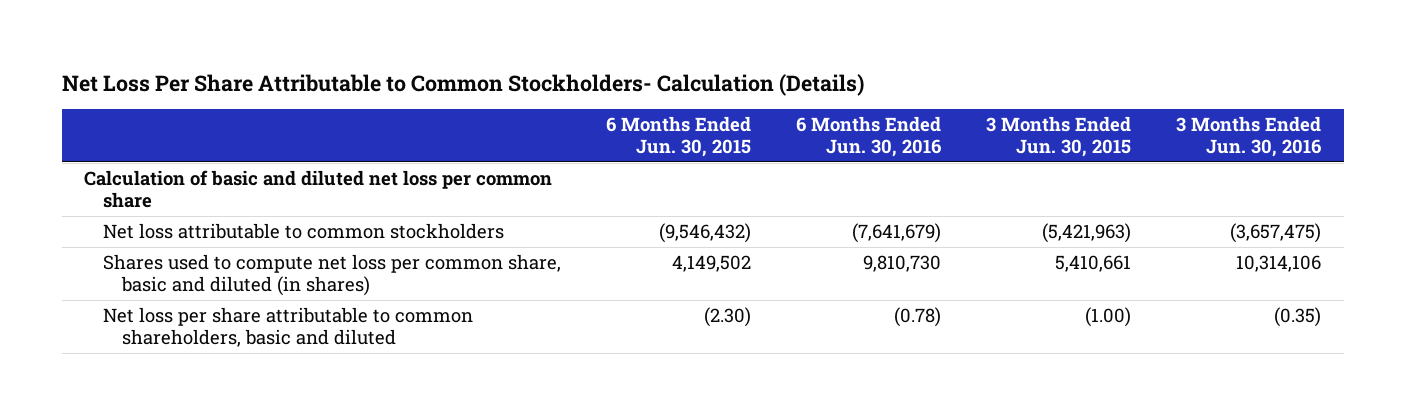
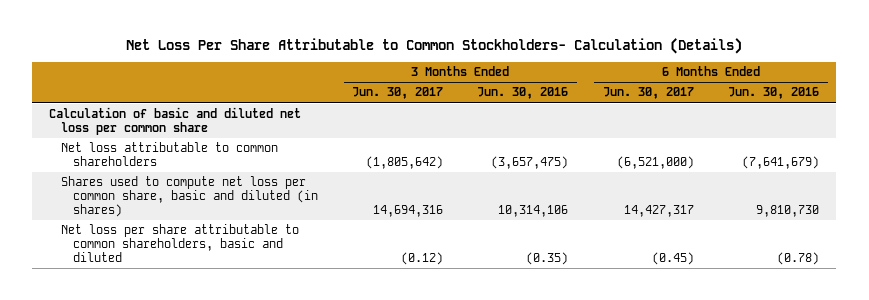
- | 6 Months Ended Jun. 30, 2015 | 6 Months Ended Jun. 30, 2016 | 3 Months Ended Jun. 30, 2015 | 3 Months Ended Jun. 30, 2016
+ | 3 Months Ended Jun. 30, 2017 | 3 Months Ended Jun. 30, 2016 | 6 Months Ended Jun. 30, 2017 | 6 Months Ended Jun. 30, 2016
- Net loss attributable to common stockholders | (9,546,432) | (7,641,679) | (5,421,963) | (3,657,475)
+ Net loss attributable to common shareholders | (1,805,642) | (3,657,475) | (6,521,000) | (7,641,679)

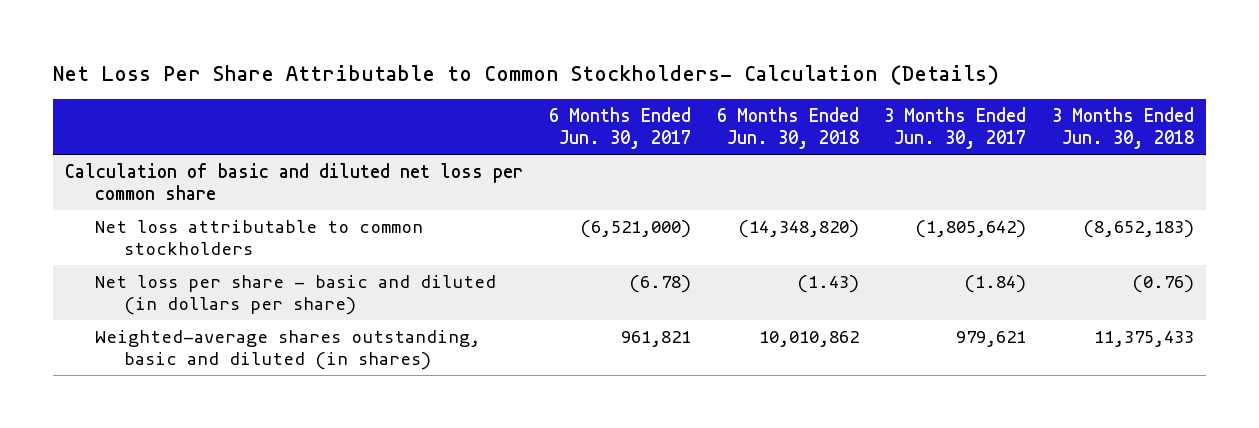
- | 3 Months Ended Jun. 30, 2017 | 3 Months Ended Jun. 30, 2016 | 6 Months Ended Jun. 30, 2017 | 6 Months Ended Jun. 30, 2016
+ | 6 Months Ended Jun. 30, 2017 | 6 Months Ended Jun. 30, 2018 | 3 Months Ended Jun. 30, 2017 | 3 Months Ended Jun. 30, 2018
- Net loss attributable to common shareholders | (1,805,642) | (3,657,475) | (6,521,000) | (7,641,679)
- Shares used to compute net loss per common share, basic and diluted (in shares) | 14,694,316 | 10,314,106 | 14,427,317 | 9,810,730
- Net loss per share attributable to common shareholders, basic and diluted | (0.12) | (0.35) | (0.45) | (0.78)
+ Net loss attributable to common stockholders | (6,521,000) | (14,348,820) | (1,805,642) | (8,652,183)
+ Net loss per share - basic and diluted (in dollars per share) | (6.78) | (1.43) | (1.84) | (0.76)
+ Weighted-average shares outstanding, basic and diluted (in shares) | 961,821 | 10,010,862 | 979,621 | 11,375,433

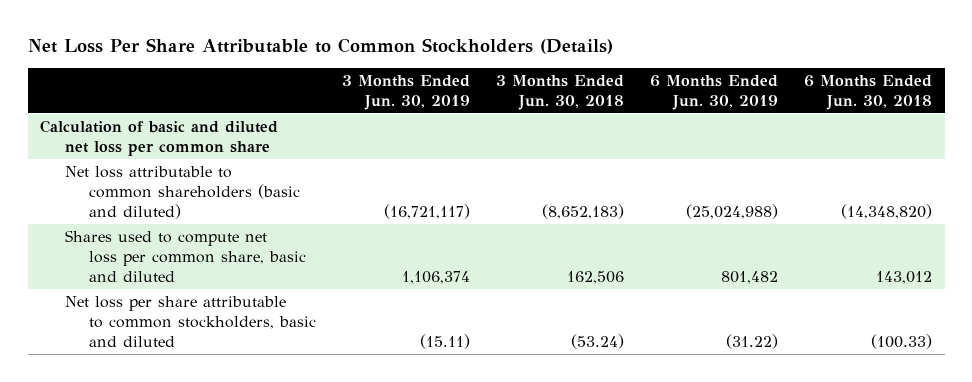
- Net Loss Per Share Attributable to Common Stockholders- Calculation (Details)
+ Net Loss Per Share Attributable to Common Stockholders (Details)
- | 6 Months Ended Jun. 30, 2017 | 6 Months Ended Jun. 30, 2018 | 3 Months Ended Jun. 30, 2017 | 3 Months Ended Jun. 30, 2018
+ | 3 Months Ended Jun. 30, 2019 | 3 Months Ended Jun. 30, 2018 | 6 Months Ended Jun. 30, 2019 | 6 Months Ended Jun. 30, 2018
- Net loss attributable to common stockholders | (6,521,000) | (14,348,820) | (1,805,642) | (8,652,183)
- Net loss per share - basic and diluted (in dollars per share) | (6.78) | (1.43) | (1.84) | (0.76)
- Weighted-average shares outstanding, basic and diluted (in shares) | 961,821 | 10,010,862 | 979,621 | 11,375,433
+ Net loss attributable to common shareholders (basic and diluted) | (16,721,117) | (8,652,183) | (25,024,988) | (14,348,820)
+ Shares used to compute net loss per common share, basic and diluted | 1,106,374 | 162,506 | 801,482 | 143,012
+ Net loss per share attributable to common stockholders, basic and diluted | (15.11) | (53.24) | (31.22) | (100.33)

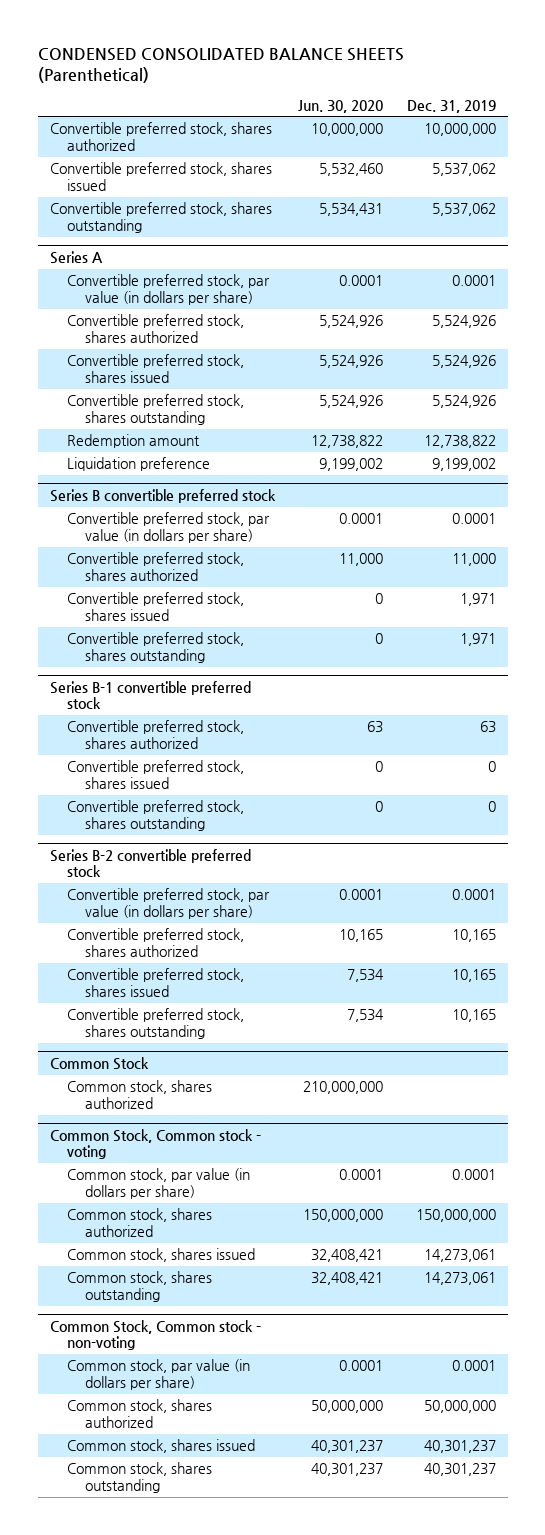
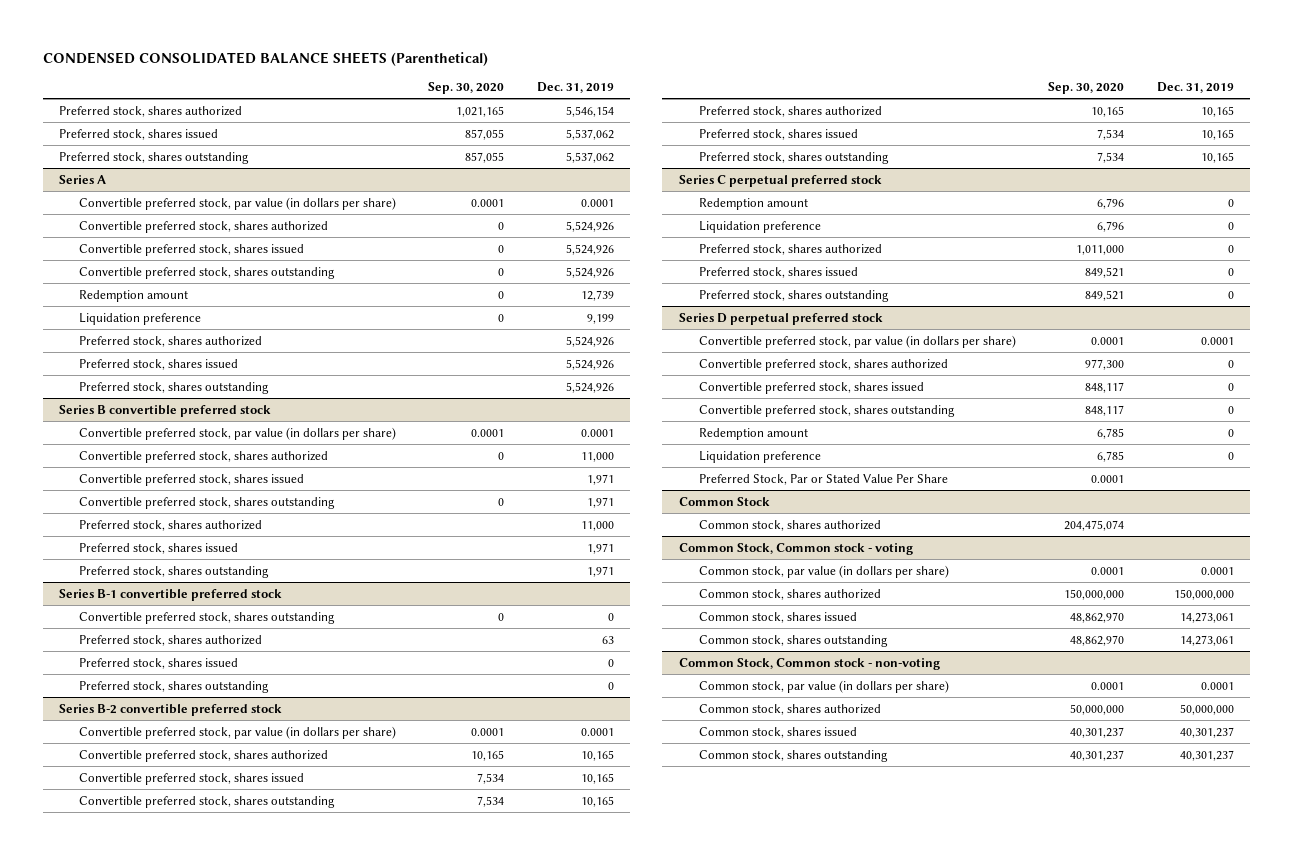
- | Jun. 30, 2020 | Dec. 31, 2019
+ | Sep. 30, 2020 | Dec. 31, 2019
- Convertible preferred stock, shares authorized | 10,000,000 | 10,000,000
- Convertible preferred stock, shares issued | 5,532,460 | 5,537,062
- Convertible preferred stock, shares outstanding | 5,534,431 | 5,537,062
+ Preferred stock, shares authorized | 1,021,165 | 5,546,154
+ Preferred stock, shares issued | 857,055 | 5,537,062
+ Preferred stock, shares outstanding | 857,055 | 5,537,062
@ Series A
- Redemption amount | 12,738,822 | 12,738,822
- Liquidation preference | 9,199,002 | 9,199,002
+ Redemption amount | 0 | 12,739
+ Liquidation preference | 0 | 9,199
+ Preferred stock, shares authorized | | 5,524,926
+ Preferred stock, shares issued | | 5,524,926
+ Preferred stock, shares outstanding | | 5,524,926
@ Series B convertible preferred stock
+ Preferred stock, shares authorized | | 11,000
+ Preferred stock, shares issued | | 1,971
+ Preferred stock, shares outstanding | | 1,971
@ Series B-1 convertible preferred stock
- Convertible preferred stock, shares authorized | 63 | 63
- Convertible preferred stock, shares issued | 0 | 0
+ Preferred stock, shares authorized | | 63
+ Preferred stock, shares issued | | 0
+ Preferred stock, shares outstanding | | 0
@ Series B-2 convertible preferred stock
+ Preferred stock, shares authorized | 10,165 | 10,165
+ Preferred stock, shares issued | 7,534 | 10,165
+ Preferred stock, shares outstanding | 7,534 | 10,165
+ Series C perpetual preferred stock
+ Redemption amount | 6,796 | 0
+ Liquidation preference | 6,796 | 0
+ Preferred stock, shares authorized | 1,011,000 | 0
+ Preferred stock, shares issued | 849,521 | 0
+ Preferred stock, shares outstanding | 849,521 | 0
+ Series D perpetual preferred stock
+ Convertible preferred stock, par value (in dollars per share) | 0.0001 | 0.0001
+ Convertible preferred stock, shares authorized | 977,300 | 0
+ Convertible preferred stock, shares issued | 848,117 | 0
+ Convertible preferred stock, shares outstanding | 848,117 | 0
+ Redemption amount | 6,785 | 0
+ Liquidation preference | 6,785 | 0
+ Preferred Stock, Par or Stated Value Per Share | 0.0001 |

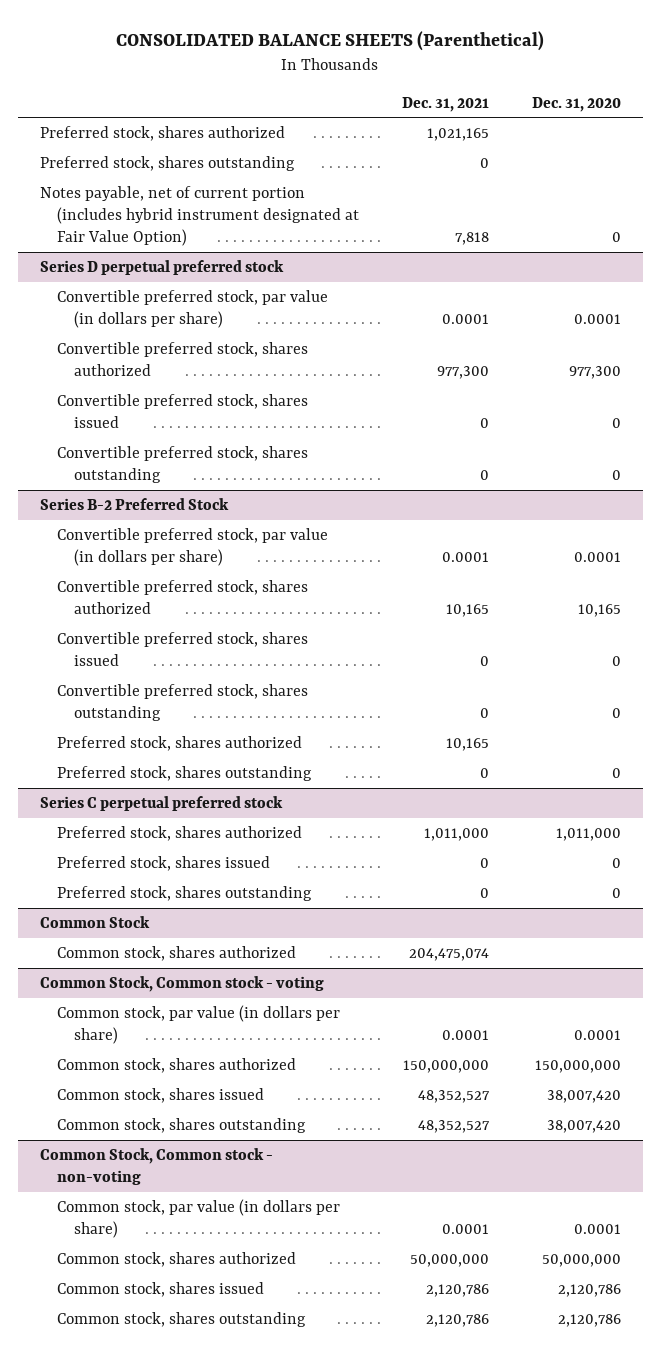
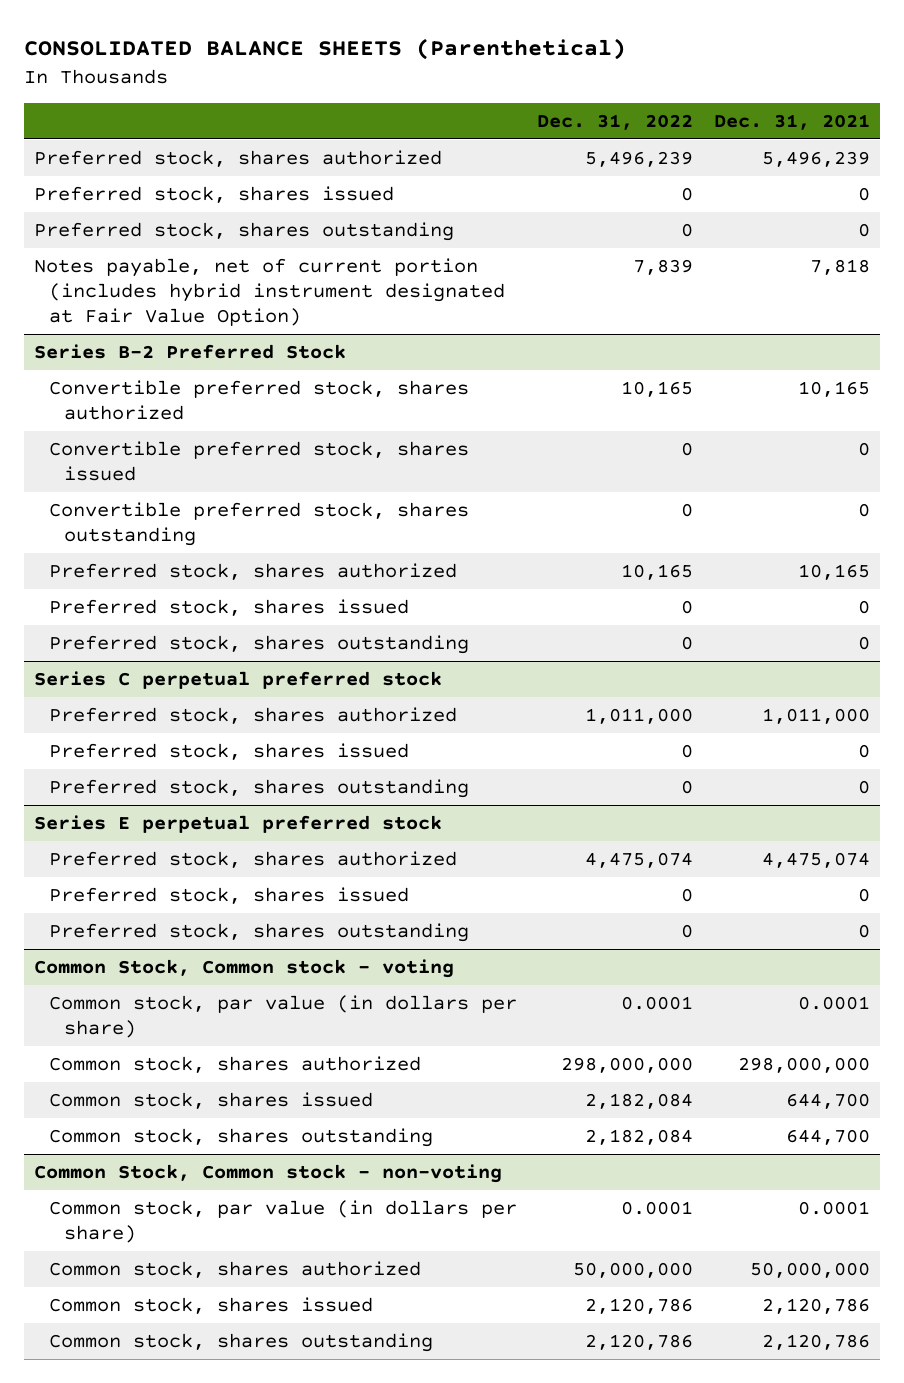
- | Dec. 31, 2021 | Dec. 31, 2020
+ | Dec. 31, 2022 | Dec. 31, 2021
- Preferred stock, shares authorized | 1,021,165 |
+ Preferred stock, shares authorized | 5,496,239 | 5,496,239
+ Preferred stock, shares issued | 0 | 0
- Series D perpetual preferred stock
- Convertible preferred stock, par value (in dollars per share) | 0.0001 | 0.0001
- Convertible preferred stock, shares authorized | 977,300 | 977,300
- Convertible preferred stock, shares issued | 0 | 0
- Convertible preferred stock, shares outstanding | 0 | 0
@ Series B-2 Preferred Stock
- Convertible preferred stock, par value (in dollars per share) | 0.0001 | 0.0001
+ Preferred stock, shares issued | 0 | 0
- Common Stock
- Common stock, shares authorized | 204,475,074 |
+ Series E perpetual preferred stock
+ Preferred stock, shares authorized | 4,475,074 | 4,475,074
+ Preferred stock, shares issued | 0 | 0
+ Preferred stock, shares outstanding | 0 | 0
@ Common Stock, Common stock - voting
- Common stock, shares authorized | 150,000,000 | 150,000,000
- Common stock, shares issued | 48,352,527 | 38,007,420
- Common stock, shares outstanding | 48,352,527 | 38,007,420
+ Common stock, shares authorized | 298,000,000 | 298,000,000
+ Common stock, shares issued | 2,182,084 | 644,700
+ Common stock, shares outstanding | 2,182,084 | 644,700

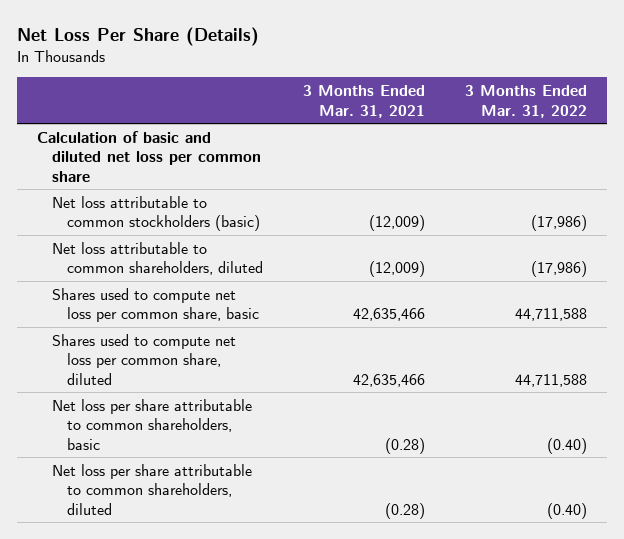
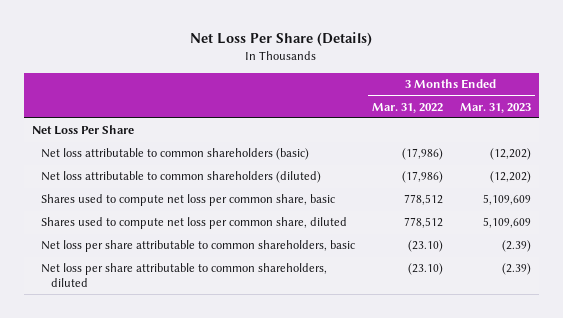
- | 3 Months Ended Mar. 31, 2021 | 3 Months Ended Mar. 31, 2022
+ | 3 Months Ended Mar. 31, 2022 | 3 Months Ended Mar. 31, 2023
- Calculation of basic and diluted net loss per common share
- Net loss attributable to common stockholders (basic) | (12,009) | (17,986)
- Net loss attributable to common shareholders, diluted | (12,009) | (17,986)
- Shares used to compute net loss per common share, basic | 42,635,466 | 44,711,588
- Shares used to compute net loss per common share, diluted | 42,635,466 | 44,711,588
- Net loss per share attributable to common shareholders, basic | (0.28) | (0.40)
- Net loss per share attributable to common shareholders, diluted | (0.28) | (0.40)
+ Net Loss Per Share
+ Net loss attributable to common shareholders (basic) | (17,986) | (12,202)
+ Net loss attributable to common shareholders (diluted) | (17,986) | (12,202)
+ Shares used to compute net loss per common share, basic | 778,512 | 5,109,609
+ Shares used to compute net loss per common share, diluted | 778,512 | 5,109,609
+ Net loss per share attributable to common shareholders, basic | (23.10) | (2.39)
+ Net loss per share attributable to common shareholders, diluted | (23.10) | (2.39)

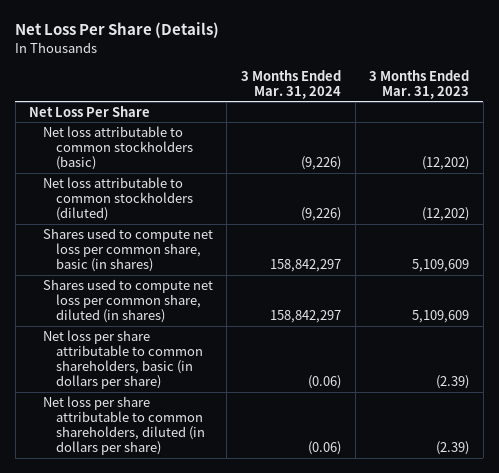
- | 3 Months Ended Mar. 31, 2022 | 3 Months Ended Mar. 31, 2023
+ | 3 Months Ended Mar. 31, 2024 | 3 Months Ended Mar. 31, 2023
- Net loss attributable to common shareholders (basic) | (17,986) | (12,202)
- Net loss attributable to common shareholders (diluted) | (17,986) | (12,202)
- Shares used to compute net loss per common share, basic | 778,512 | 5,109,609
- Shares used to compute net loss per common share, diluted | 778,512 | 5,109,609
- Net loss per share attributable to common shareholders, basic | (23.10) | (2.39)
- Net loss per share attributable to common shareholders, diluted | (23.10) | (2.39)
+ Net loss attributable to common stockholders (basic) | (9,226) | (12,202)
+ Net loss attributable to common stockholders (diluted) | (9,226) | (12,202)
+ Shares used to compute net loss per common share, basic (in shares) | 158,842,297 | 5,109,609
+ Shares used to compute net loss per common share, diluted (in shares) | 158,842,297 | 5,109,609
+ Net loss per share attributable to common shareholders, basic (in dollars per share) | (0.06) | (2.39)
+ Net loss per share attributable to common shareholders, diluted (in dollars per share) | (0.06) | (2.39)

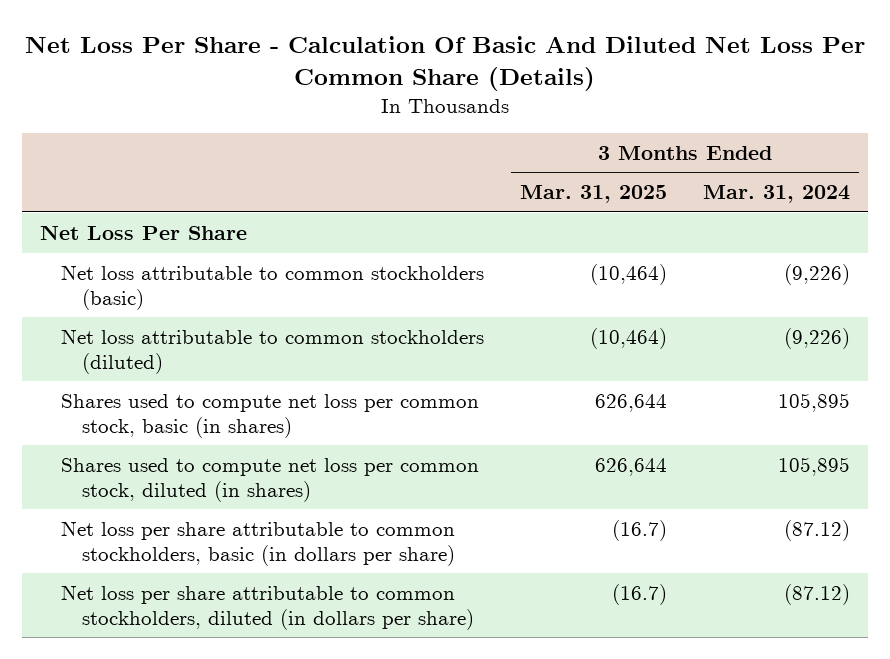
- Net Loss Per Share (Details)
+ Net Loss Per Share - Calculation Of Basic And Diluted Net Loss Per Common Share (Details)
- | 3 Months Ended Mar. 31, 2024 | 3 Months Ended Mar. 31, 2023
+ | 3 Months Ended Mar. 31, 2025 | 3 Months Ended Mar. 31, 2024
- Shares used to compute net loss per common share, basic (in shares) | 158,842,297 | 5,109,609
- Shares used to compute net loss per common share, diluted (in shares) | 158,842,297 | 5,109,609
- Net loss per share attributable to common shareholders, basic (in dollars per share) | (0.06) | (2.39)
- Net loss per share attributable to common shareholders, diluted (in dollars per share) | (0.06) | (2.39)
+ Shares used to compute net loss per common stock, basic (in shares) | 626,644 | 105,895
+ Shares used to compute net loss per common stock, diluted (in shares) | 626,644 | 105,895
+ Net loss per share attributable to common stockholders, basic (in dollars per share) | (16.7) | (87.12)
+ Net loss per share attributable to common stockholders, diluted (in dollars per share) | (16.7) | (87.12)

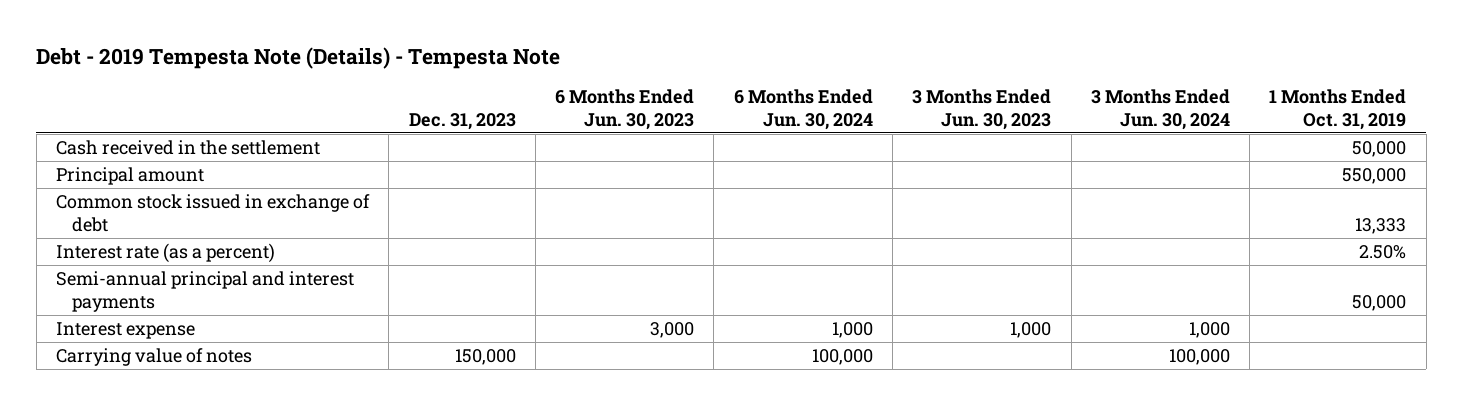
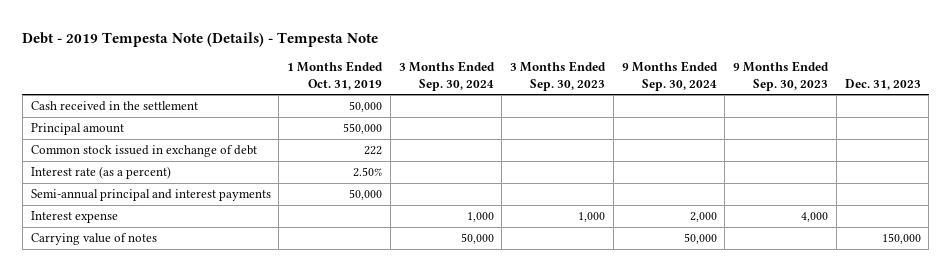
- | Dec. 31, 2023 | 6 Months Ended Jun. 30, 2023 | 6 Months Ended Jun. 30, 2024 | 3 Months Ended Jun. 30, 2023 | 3 Months Ended Jun. 30, 2024 | 1 Months Ended Oct. 31, 2019
+ | 1 Months Ended Oct. 31, 2019 | 3 Months Ended Sep. 30, 2024 | 3 Months Ended Sep. 30, 2023 | 9 Months Ended Sep. 30, 2024 | 9 Months Ended Sep. 30, 2023 | Dec. 31, 2023
- Common stock issued in exchange of debt | | | | | | 13,333
+ Common stock issued in exchange of debt | 222 | | | | |

